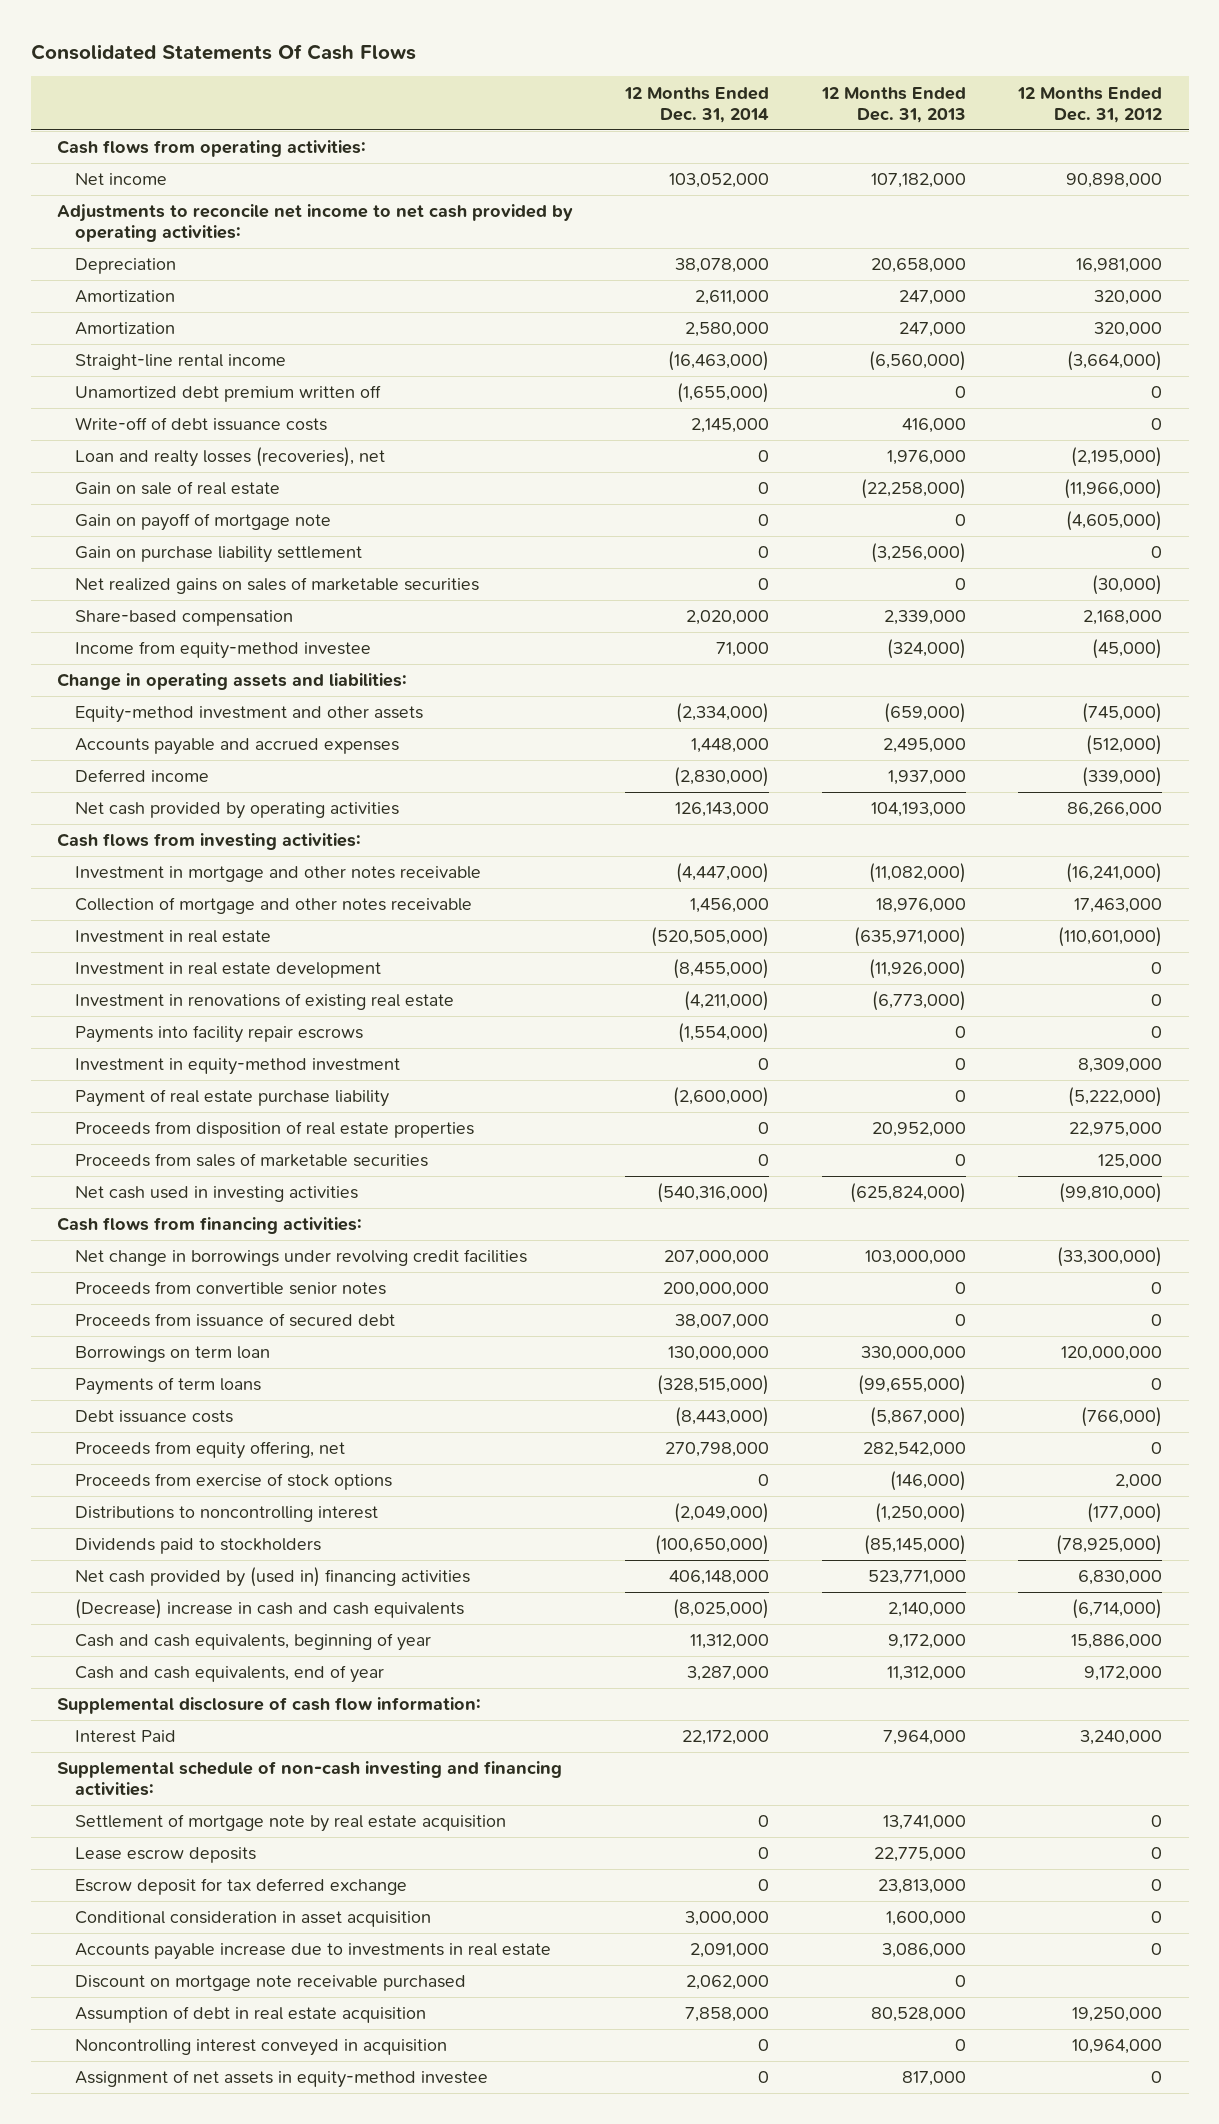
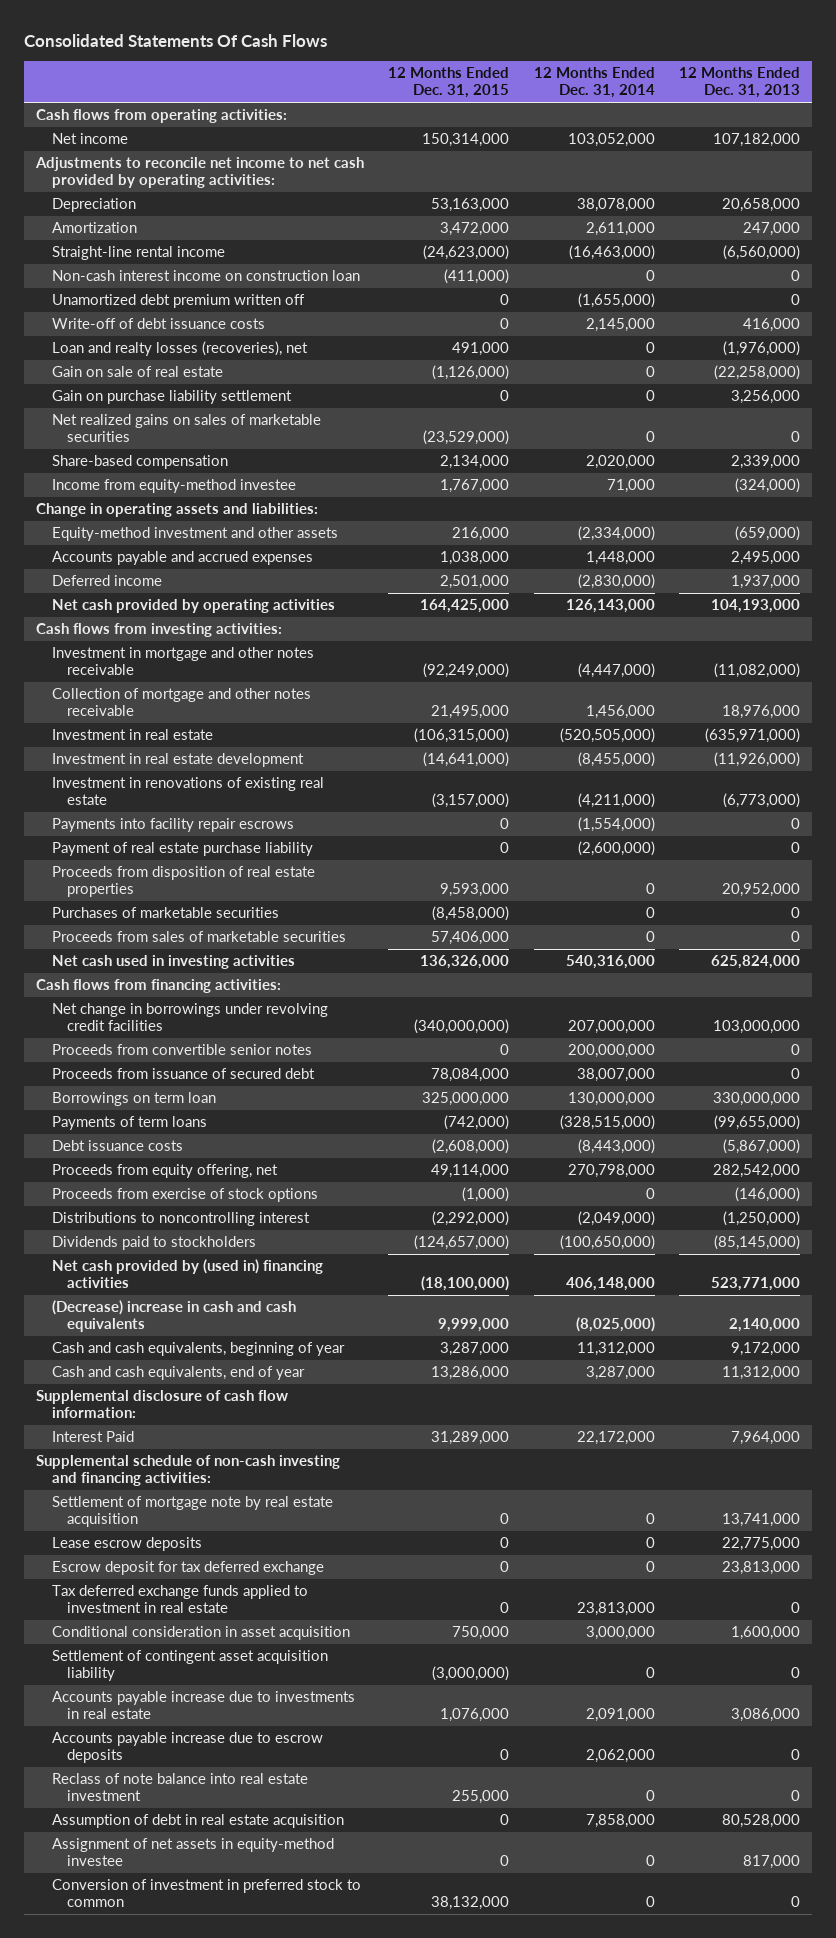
- | 12 Months Ended Dec. 31, 2014 | 12 Months Ended Dec. 31, 2013 | 12 Months Ended Dec. 31, 2012
+ | 12 Months Ended Dec. 31, 2015 | 12 Months Ended Dec. 31, 2014 | 12 Months Ended Dec. 31, 2013
- Amortization | 2,580,000 | 247,000 | 320,000
+ Non-cash interest income on construction loan | (411,000) | 0 | 0
- Loan and realty losses (recoveries), net | 0 | 1,976,000 | (2,195,000)
+ Loan and realty losses (recoveries), net | 491,000 | 0 | (1,976,000)
- Gain on payoff of mortgage note | 0 | 0 | (4,605,000)
- Gain on purchase liability settlement | 0 | (3,256,000) | 0
+ Gain on purchase liability settlement | 0 | 0 | 3,256,000
- Investment in equity-method investment | 0 | 0 | 8,309,000
+ Purchases of marketable securities | (8,458,000) | 0 | 0
- Net cash used in investing activities | (540,316,000) | (625,824,000) | (99,810,000)
+ Net cash used in investing activities | 136,326,000 | 540,316,000 | 625,824,000
+ Tax deferred exchange funds applied to investment in real estate | 0 | 23,813,000 | 0
+ Settlement of contingent asset acquisition liability | (3,000,000) | 0 | 0
- Discount on mortgage note receivable purchased | 2,062,000 | 0 |
+ Accounts payable increase due to escrow deposits | 0 | 2,062,000 | 0
+ Reclass of note balance into real estate investment | 255,000 | 0 | 0
- Noncontrolling interest conveyed in acquisition | 0 | 0 | 10,964,000
+ Conversion of investment in preferred stock to common | 38,132,000 | 0 | 0

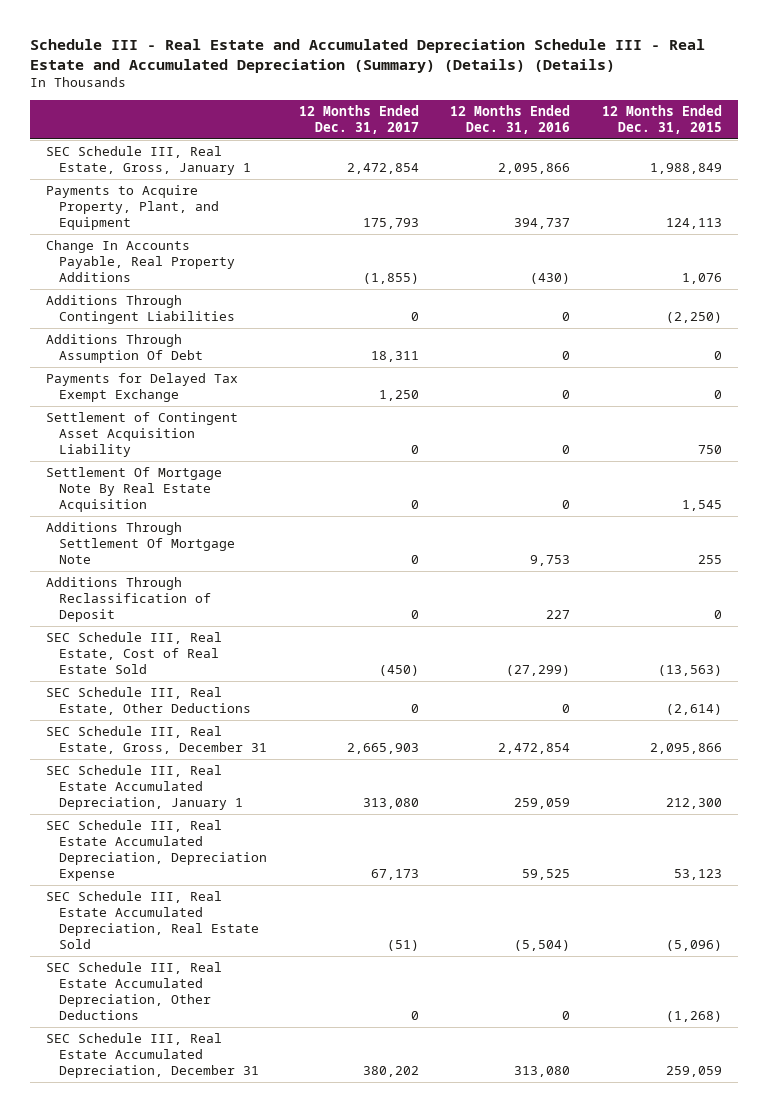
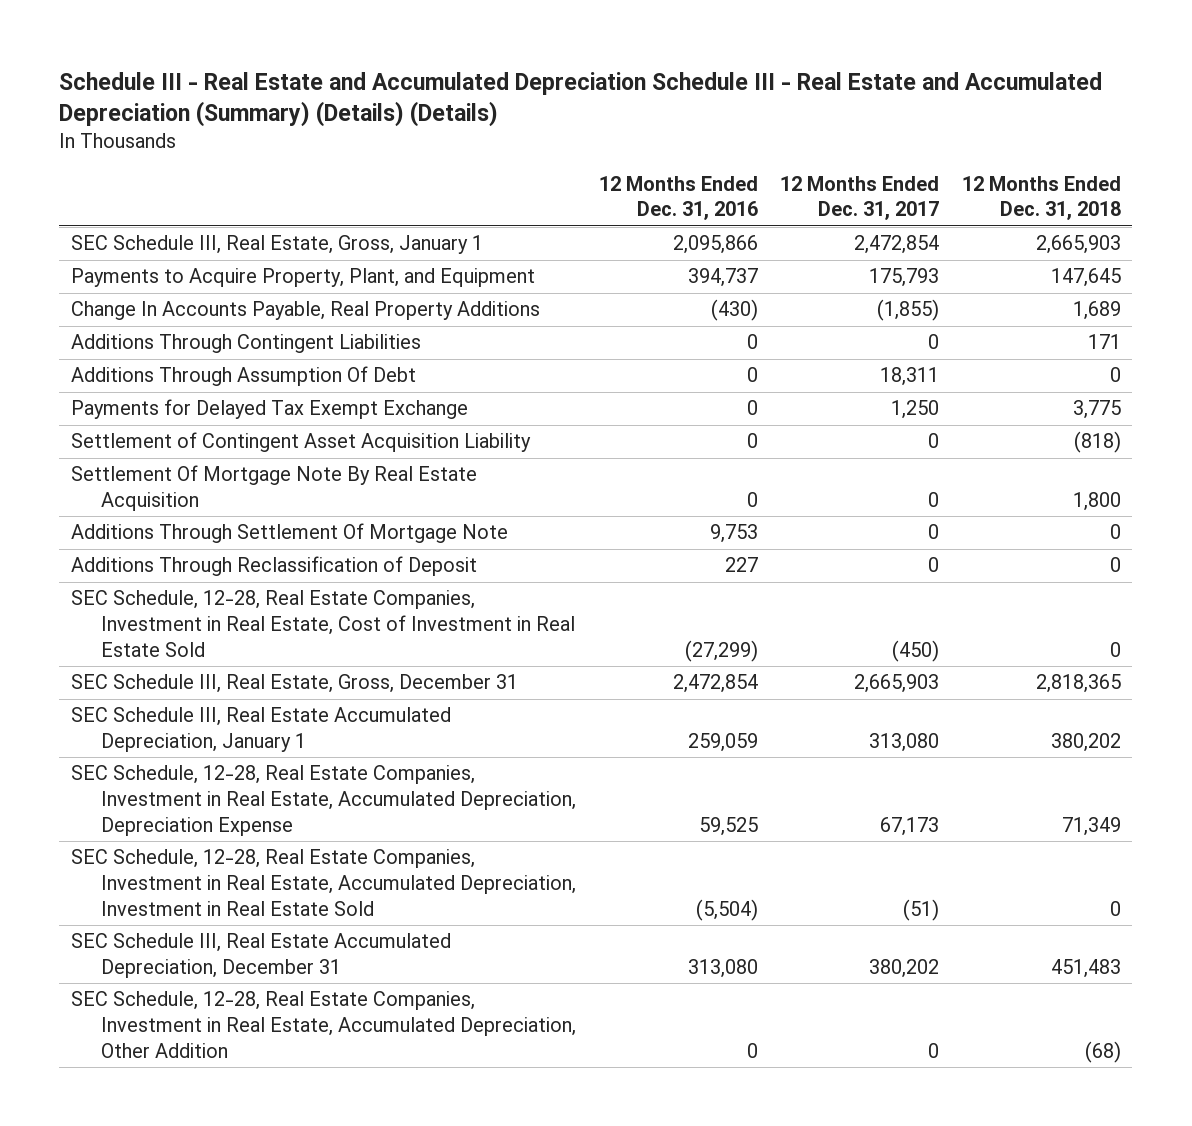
- | 12 Months Ended Dec. 31, 2017 | 12 Months Ended Dec. 31, 2016 | 12 Months Ended Dec. 31, 2015
+ | 12 Months Ended Dec. 31, 2016 | 12 Months Ended Dec. 31, 2017 | 12 Months Ended Dec. 31, 2018
- SEC Schedule III, Real Estate, Cost of Real Estate Sold | (450) | (27,299) | (13,563)
- SEC Schedule III, Real Estate, Other Deductions | 0 | 0 | (2,614)
+ SEC Schedule, 12-28, Real Estate Companies, Investment in Real Estate, Cost of Investment in Real Estate Sold | (27,299) | (450) | 0
- SEC Schedule III, Real Estate Accumulated Depreciation, Depreciation Expense | 67,173 | 59,525 | 53,123
- SEC Schedule III, Real Estate Accumulated Depreciation, Real Estate Sold | (51) | (5,504) | (5,096)
- SEC Schedule III, Real Estate Accumulated Depreciation, Other Deductions | 0 | 0 | (1,268)
+ SEC Schedule, 12-28, Real Estate Companies, Investment in Real Estate, Accumulated Depreciation, Depreciation Expense | 59,525 | 67,173 | 71,349
+ SEC Schedule, 12-28, Real Estate Companies, Investment in Real Estate, Accumulated Depreciation, Investment in Real Estate Sold | (5,504) | (51) | 0
+ SEC Schedule, 12-28, Real Estate Companies, Investment in Real Estate, Accumulated Depreciation, Other Addition | 0 | 0 | (68)

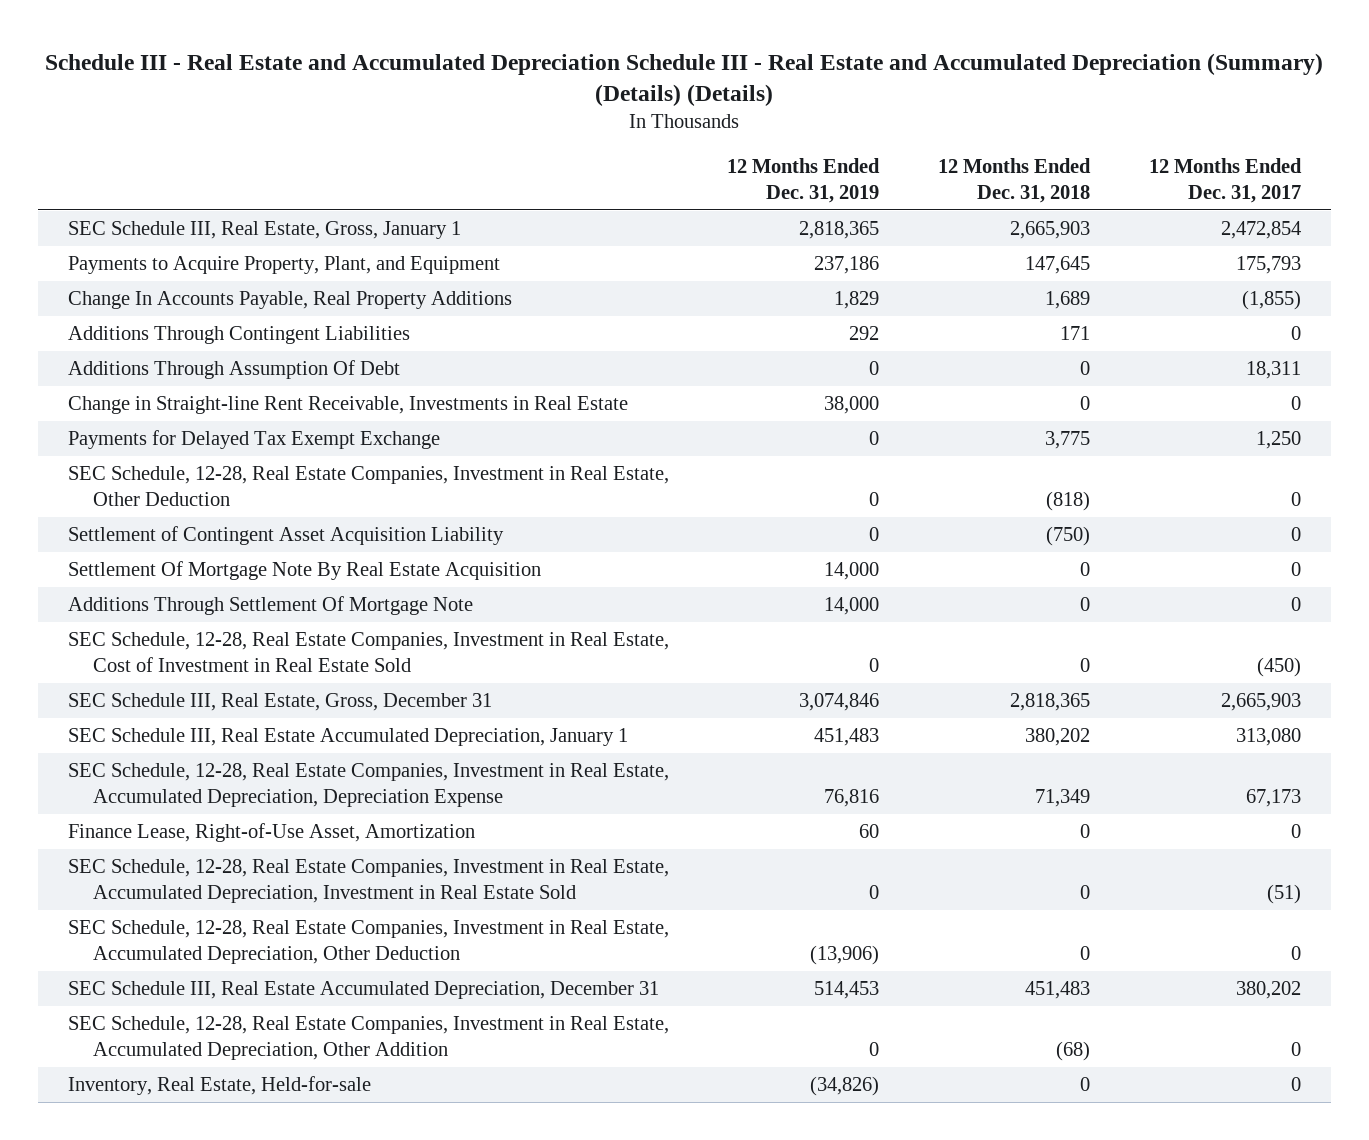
- | 12 Months Ended Dec. 31, 2016 | 12 Months Ended Dec. 31, 2017 | 12 Months Ended Dec. 31, 2018
+ | 12 Months Ended Dec. 31, 2019 | 12 Months Ended Dec. 31, 2018 | 12 Months Ended Dec. 31, 2017
+ Change in Straight-line Rent Receivable, Investments in Real Estate | 38,000 | 0 | 0
- Settlement of Contingent Asset Acquisition Liability | 0 | 0 | (818)
- Settlement Of Mortgage Note By Real Estate Acquisition | 0 | 0 | 1,800
+ SEC Schedule, 12-28, Real Estate Companies, Investment in Real Estate, Other Deduction | 0 | (818) | 0
+ Settlement of Contingent Asset Acquisition Liability | 0 | (750) | 0
+ Settlement Of Mortgage Note By Real Estate Acquisition | 14,000 | 0 | 0
- Additions Through Reclassification of Deposit | 227 | 0 | 0
+ Finance Lease, Right-of-Use Asset, Amortization | 60 | 0 | 0
+ SEC Schedule, 12-28, Real Estate Companies, Investment in Real Estate, Accumulated Depreciation, Other Deduction | (13,906) | 0 | 0
+ Inventory, Real Estate, Held-for-sale | (34,826) | 0 | 0

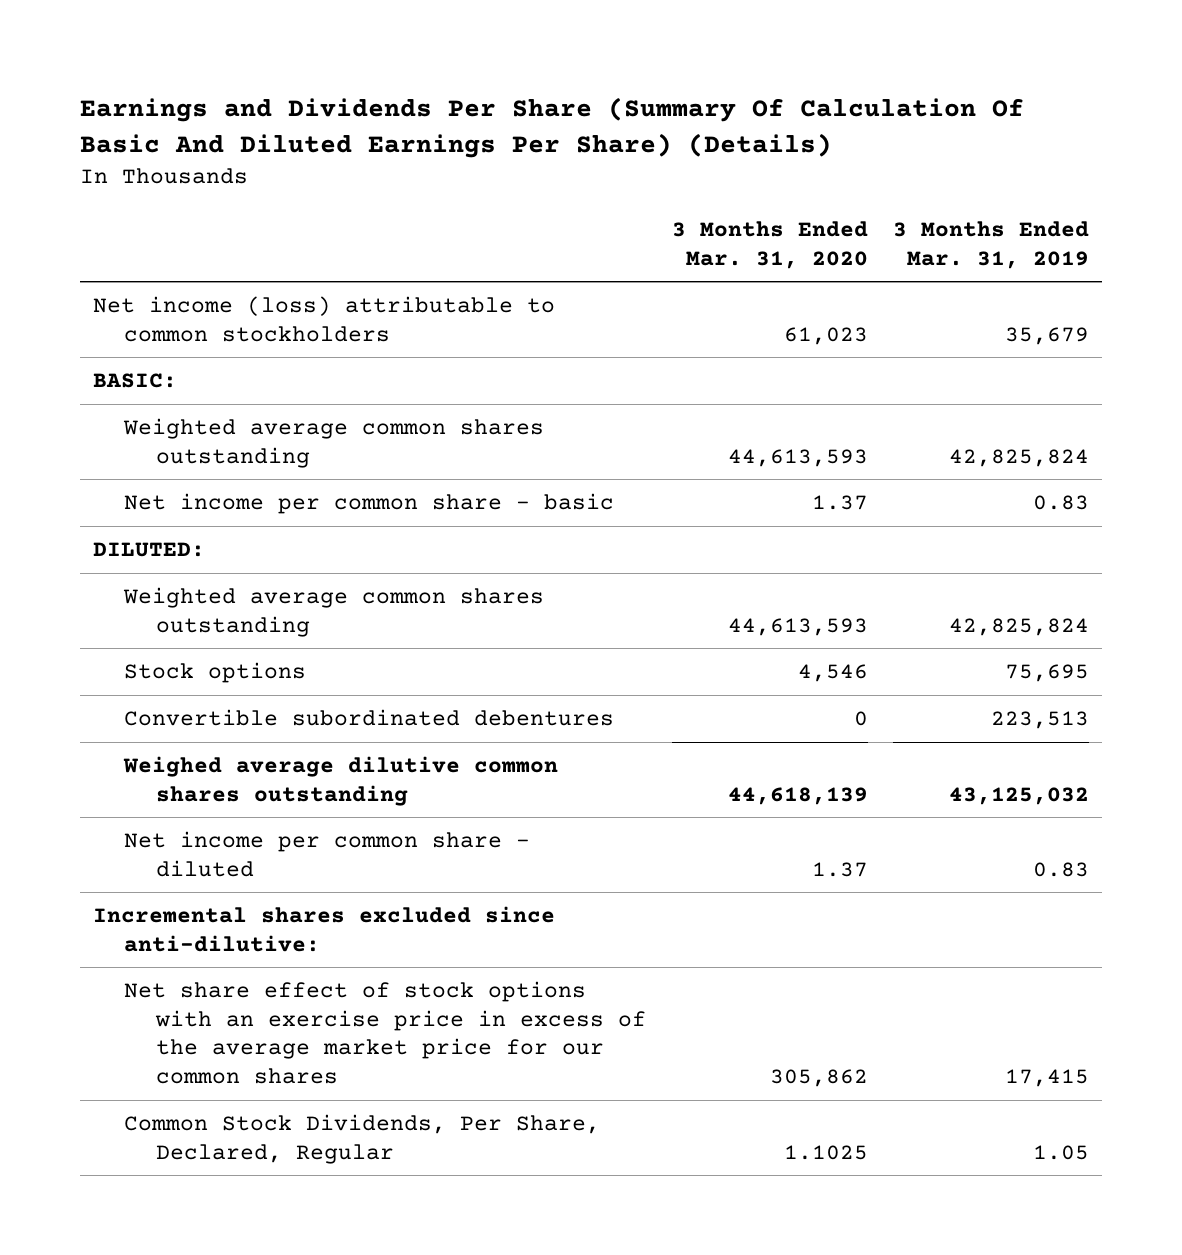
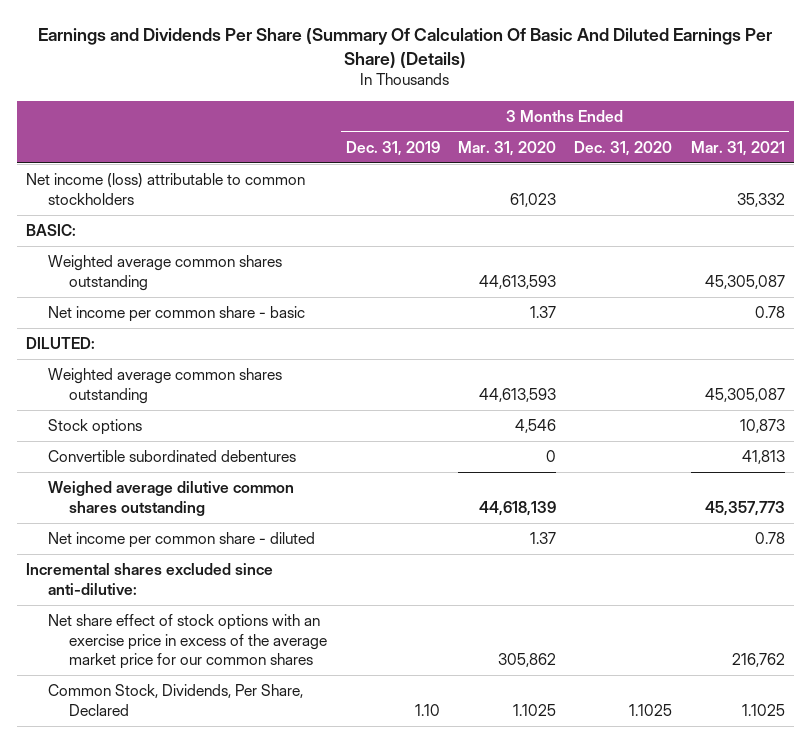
- | 3 Months Ended Mar. 31, 2020 | 3 Months Ended Mar. 31, 2019
+ | 3 Months Ended Dec. 31, 2019 | 3 Months Ended Mar. 31, 2020 | 3 Months Ended Dec. 31, 2020 | 3 Months Ended Mar. 31, 2021
- Common Stock Dividends, Per Share, Declared, Regular | 1.1025 | 1.05
+ Common Stock, Dividends, Per Share, Declared | 1.10 | 1.1025 | 1.1025 | 1.1025

